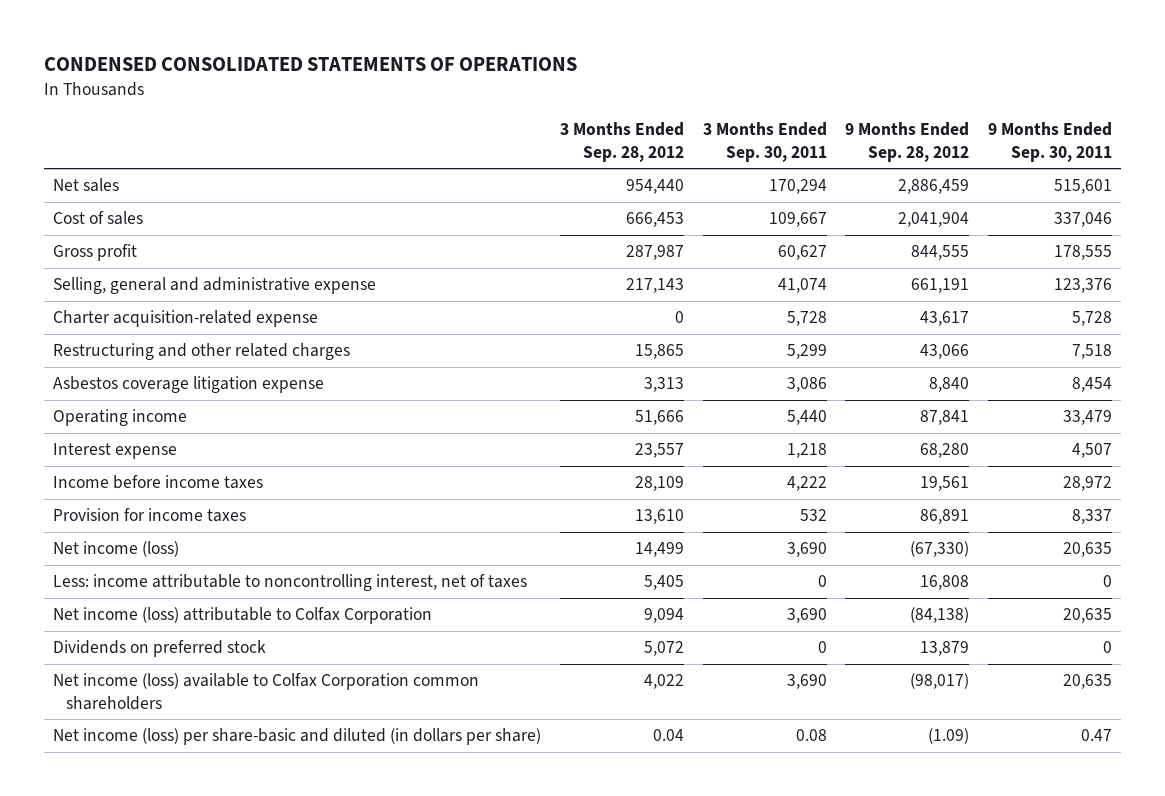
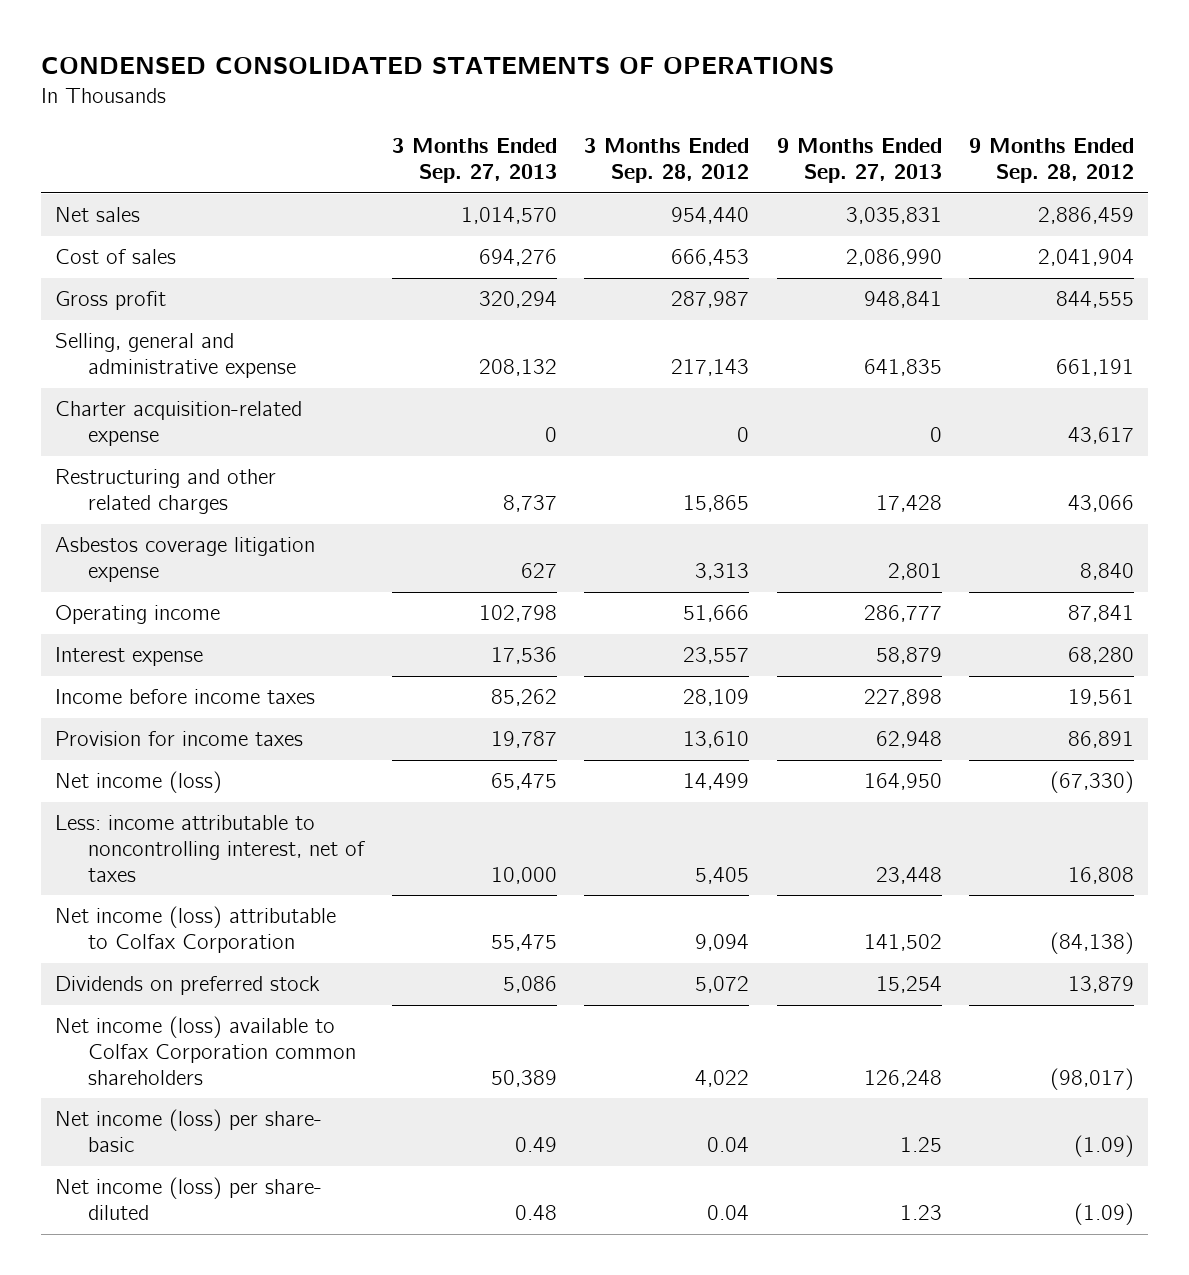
- | 3 Months Ended Sep. 28, 2012 | 3 Months Ended Sep. 30, 2011 | 9 Months Ended Sep. 28, 2012 | 9 Months Ended Sep. 30, 2011
+ | 3 Months Ended Sep. 27, 2013 | 3 Months Ended Sep. 28, 2012 | 9 Months Ended Sep. 27, 2013 | 9 Months Ended Sep. 28, 2012
- Net income (loss) per share-basic and diluted (in dollars per share) | 0.04 | 0.08 | (1.09) | 0.47
+ Net income (loss) per share- basic | 0.49 | 0.04 | 1.25 | (1.09)
+ Net income (loss) per share- diluted | 0.48 | 0.04 | 1.23 | (1.09)

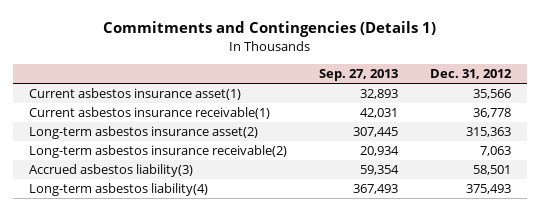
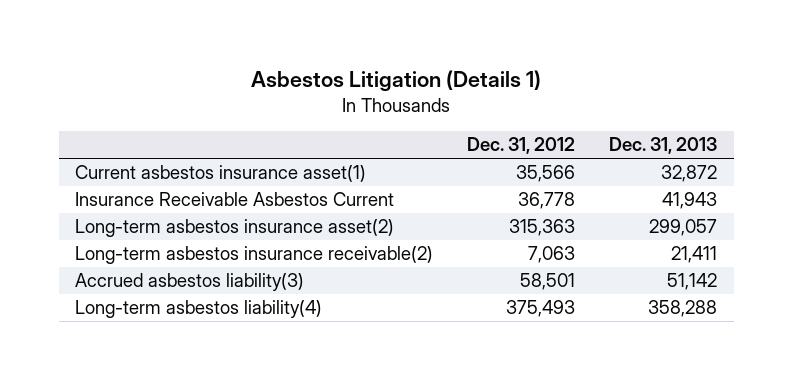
- Commitments and Contingencies (Details 1)
+ Asbestos Litigation (Details 1)
- | Sep. 27, 2013 | Dec. 31, 2012
+ | Dec. 31, 2012 | Dec. 31, 2013
- Current asbestos insurance receivable(1) | 42,031 | 36,778
+ Insurance Receivable Asbestos Current | 36,778 | 41,943

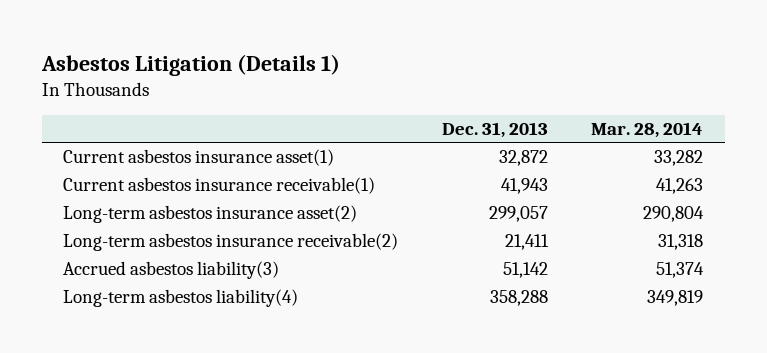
- | Dec. 31, 2012 | Dec. 31, 2013
+ | Dec. 31, 2013 | Mar. 28, 2014
- Insurance Receivable Asbestos Current | 36,778 | 41,943
+ Current asbestos insurance receivable(1) | 41,943 | 41,263

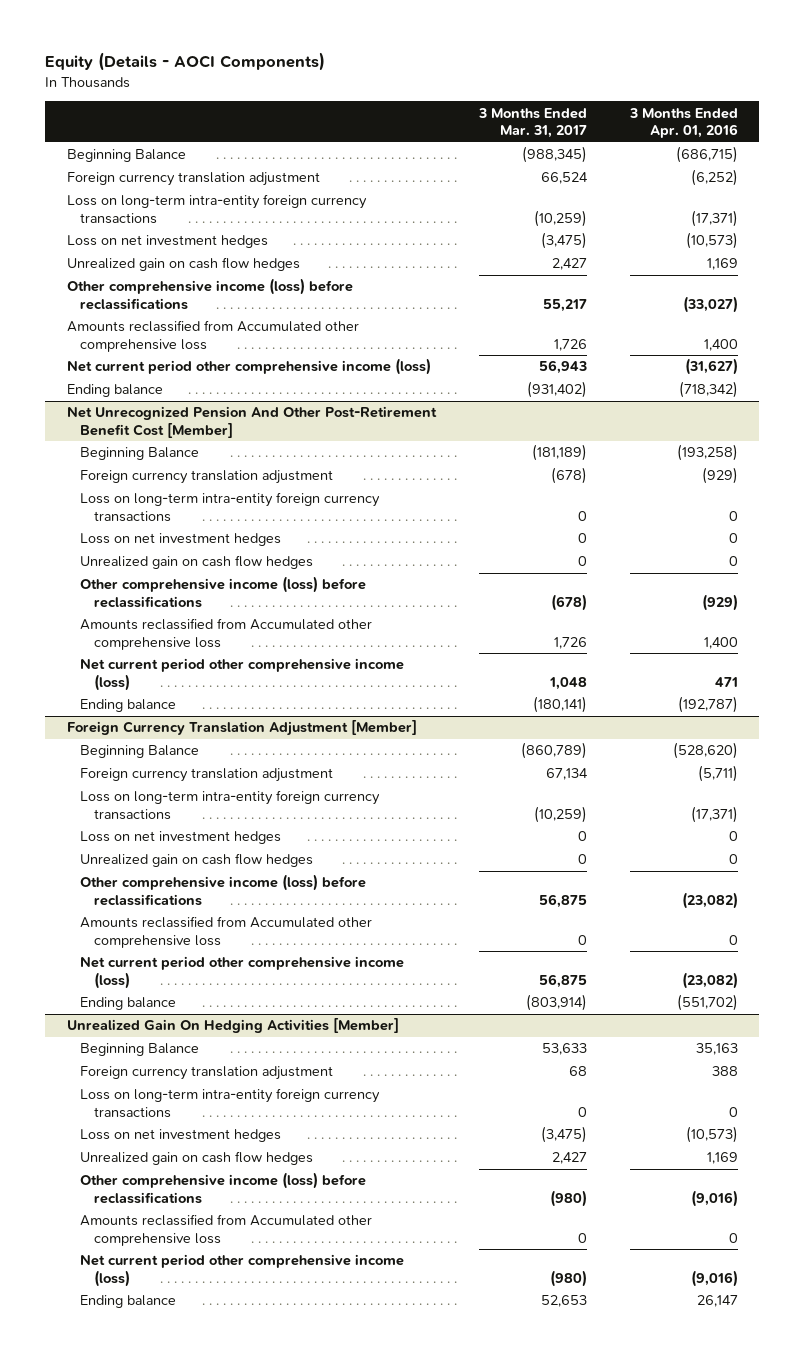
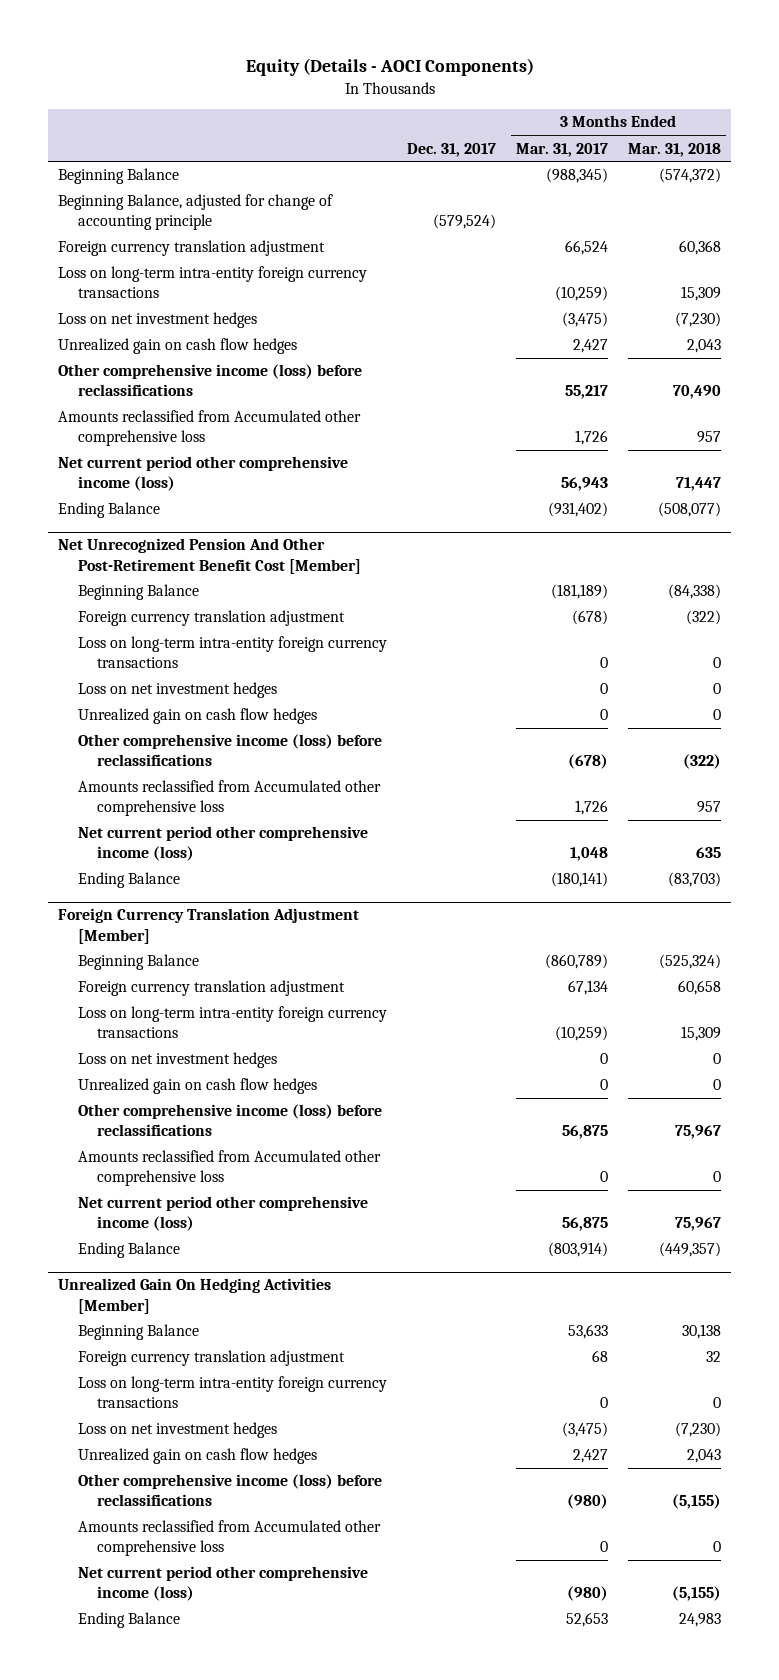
- | 3 Months Ended Mar. 31, 2017 | 3 Months Ended Apr. 01, 2016
+ | Dec. 31, 2017 | 3 Months Ended Mar. 31, 2017 | 3 Months Ended Mar. 31, 2018
+ Beginning Balance, adjusted for change of accounting principle | (579,524) | |
- Ending balance | (931,402) | (718,342)
+ Ending Balance | | (931,402) | (508,077)
@ Net Unrecognized Pension And Other Post-Retirement Benefit Cost [Member]
- Ending balance | (180,141) | (192,787)
+ Ending Balance | | (180,141) | (83,703)
@ Foreign Currency Translation Adjustment [Member]
- Ending balance | (803,914) | (551,702)
+ Ending Balance | | (803,914) | (449,357)
@ Unrealized Gain On Hedging Activities [Member]
- Ending balance | 52,653 | 26,147
+ Ending Balance | | 52,653 | 24,983

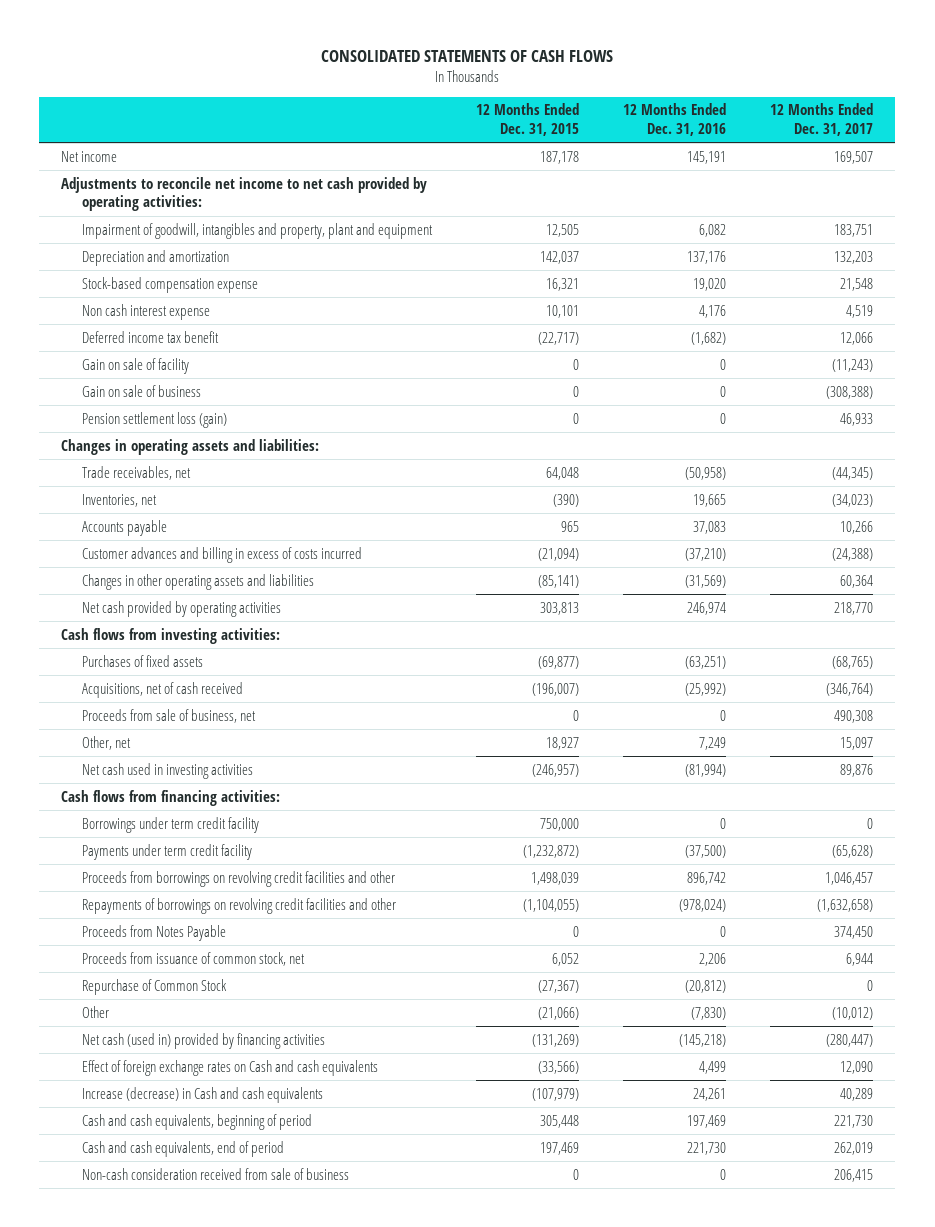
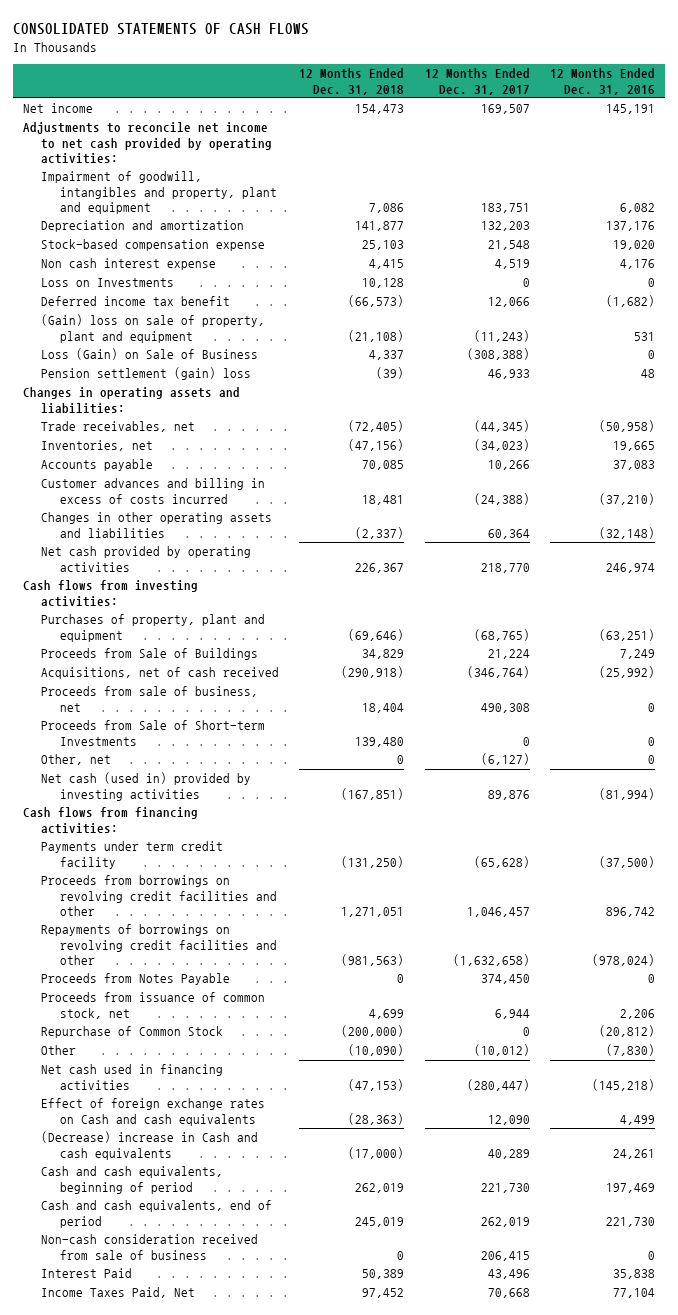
- | 12 Months Ended Dec. 31, 2015 | 12 Months Ended Dec. 31, 2016 | 12 Months Ended Dec. 31, 2017
+ | 12 Months Ended Dec. 31, 2018 | 12 Months Ended Dec. 31, 2017 | 12 Months Ended Dec. 31, 2016
+ Loss on Investments | 10,128 | 0 | 0
- Gain on sale of facility | 0 | 0 | (11,243)
- Gain on sale of business | 0 | 0 | (308,388)
- Pension settlement loss (gain) | 0 | 0 | 46,933
+ (Gain) loss on sale of property, plant and equipment | (21,108) | (11,243) | 531
+ Loss (Gain) on Sale of Business | 4,337 | (308,388) | 0
+ Pension settlement (gain) loss | (39) | 46,933 | 48
- Changes in other operating assets and liabilities | (85,141) | (31,569) | 60,364
+ Changes in other operating assets and liabilities | (2,337) | 60,364 | (32,148)
- Purchases of fixed assets | (69,877) | (63,251) | (68,765)
+ Purchases of property, plant and equipment | (69,646) | (68,765) | (63,251)
+ Proceeds from Sale of Buildings | 34,829 | 21,224 | 7,249
- Other, net | 18,927 | 7,249 | 15,097
- Net cash used in investing activities | (246,957) | (81,994) | 89,876
+ Proceeds from Sale of Short-term Investments | 139,480 | 0 | 0
+ Other, net | 0 | (6,127) | 0
+ Net cash (used in) provided by investing activities | (167,851) | 89,876 | (81,994)
- Borrowings under term credit facility | 750,000 | 0 | 0
- Net cash (used in) provided by financing activities | (131,269) | (145,218) | (280,447)
+ Net cash used in financing activities | (47,153) | (280,447) | (145,218)
- Increase (decrease) in Cash and cash equivalents | (107,979) | 24,261 | 40,289
+ (Decrease) increase in Cash and cash equivalents | (17,000) | 40,289 | 24,261
+ Interest Paid | 50,389 | 43,496 | 35,838
+ Income Taxes Paid, Net | 97,452 | 70,668 | 77,104

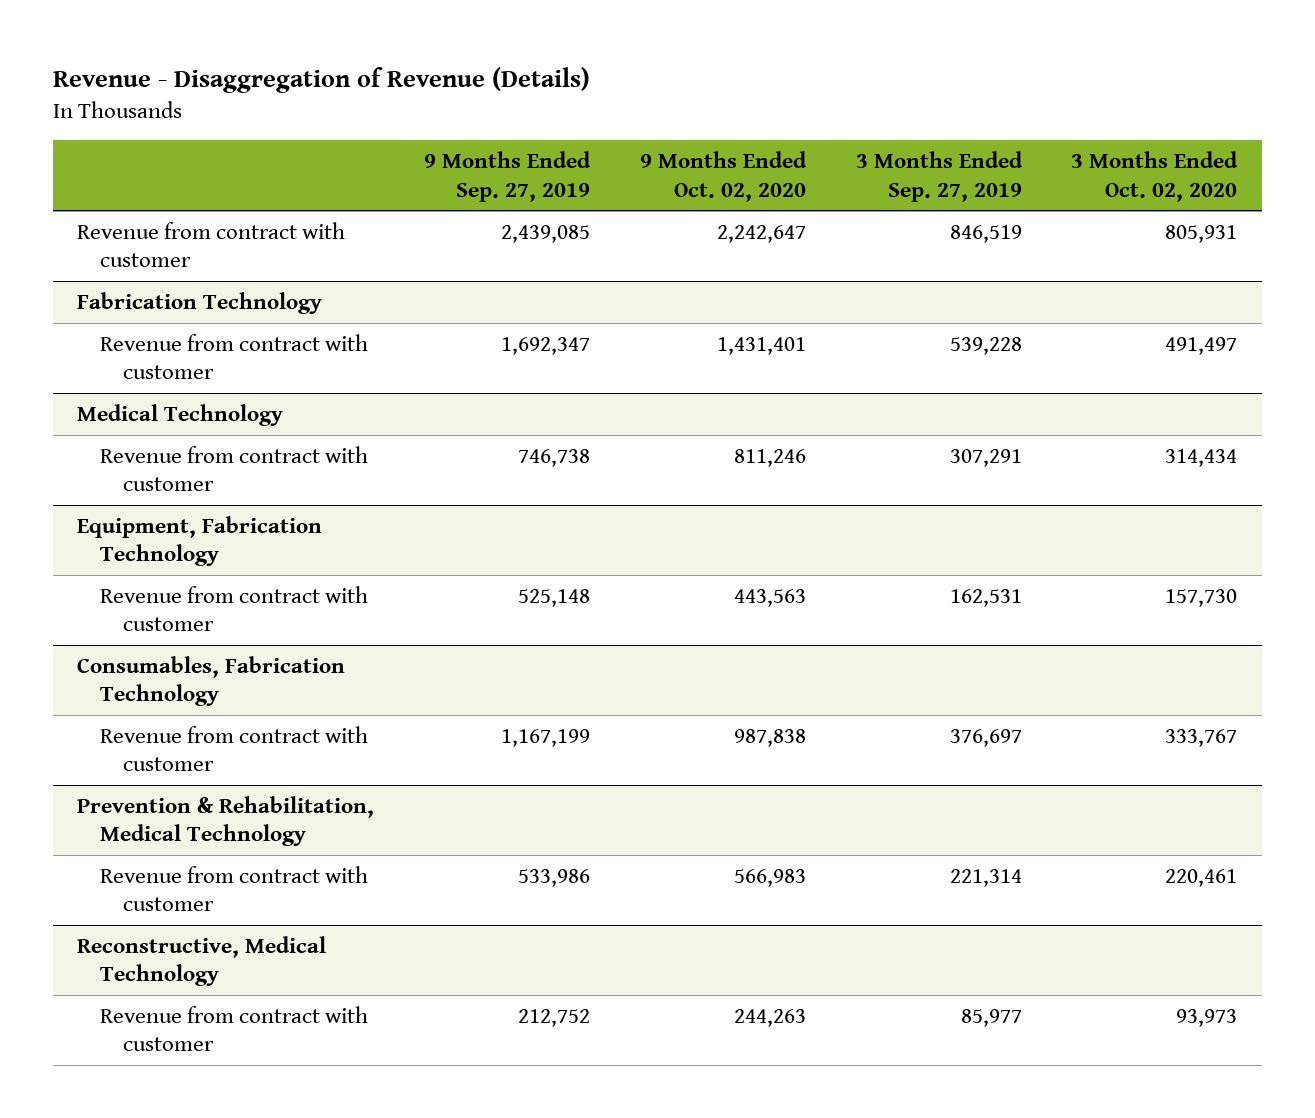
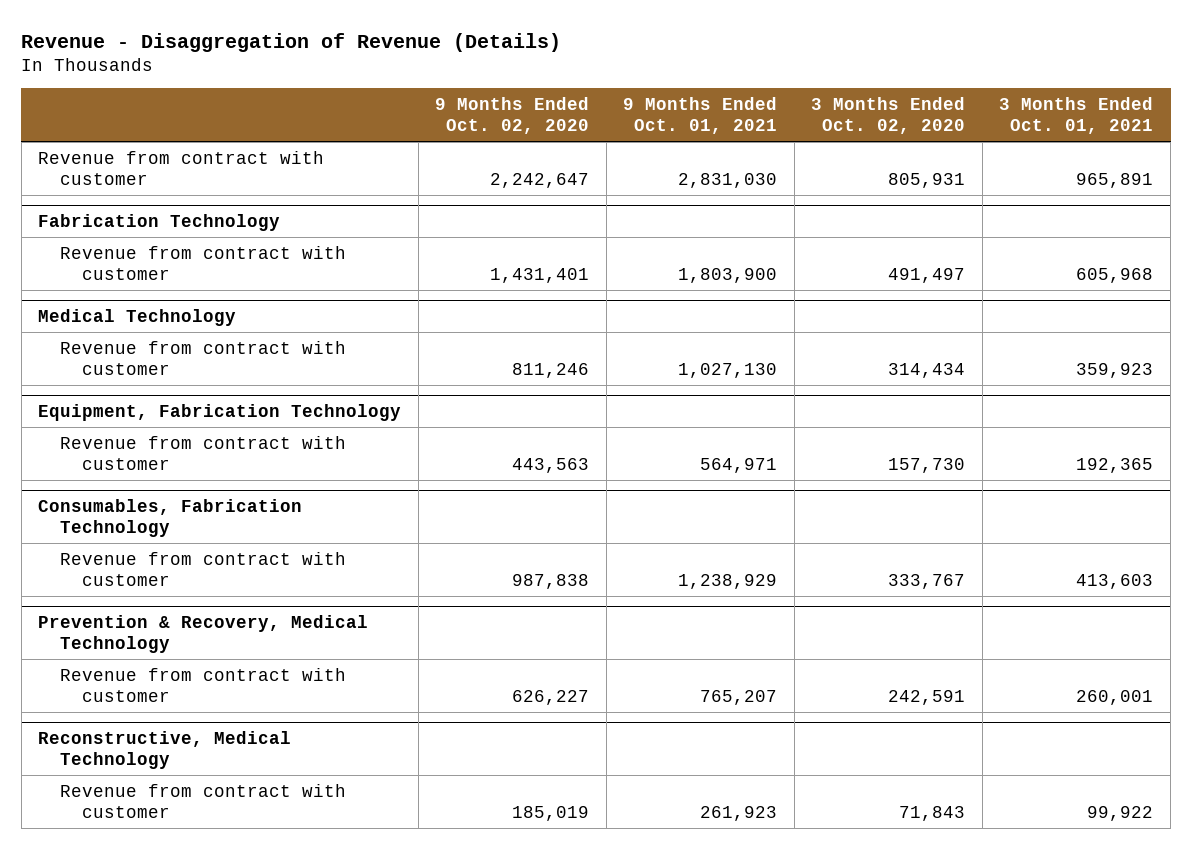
- | 9 Months Ended Sep. 27, 2019 | 9 Months Ended Oct. 02, 2020 | 3 Months Ended Sep. 27, 2019 | 3 Months Ended Oct. 02, 2020
+ | 9 Months Ended Oct. 02, 2020 | 9 Months Ended Oct. 01, 2021 | 3 Months Ended Oct. 02, 2020 | 3 Months Ended Oct. 01, 2021
- Prevention & Rehabilitation, Medical Technology
- Revenue from contract with customer | 533,986 | 566,983 | 221,314 | 220,461
+ Prevention & Recovery, Medical Technology
+ Revenue from contract with customer | 626,227 | 765,207 | 242,591 | 260,001
@ Reconstructive, Medical Technology
- Revenue from contract with customer | 212,752 | 244,263 | 85,977 | 93,973
+ Revenue from contract with customer | 185,019 | 261,923 | 71,843 | 99,922

